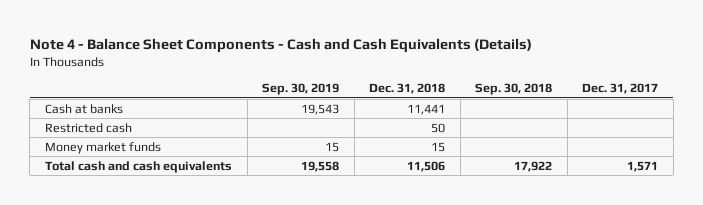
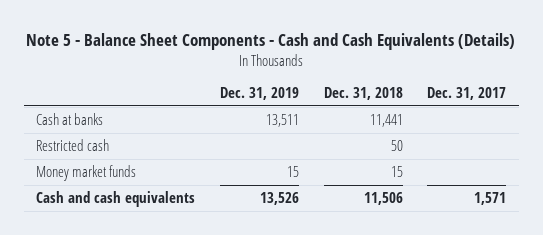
- Note 4 - Balance Sheet Components - Cash and Cash Equivalents (Details)
+ Note 5 - Balance Sheet Components - Cash and Cash Equivalents (Details)
- | Sep. 30, 2019 | Dec. 31, 2018 | Sep. 30, 2018 | Dec. 31, 2017
+ | Dec. 31, 2019 | Dec. 31, 2018 | Dec. 31, 2017
- Total cash and cash equivalents | 19,558 | 11,506 | 17,922 | 1,571
+ Cash and cash equivalents | 13,526 | 11,506 | 1,571

